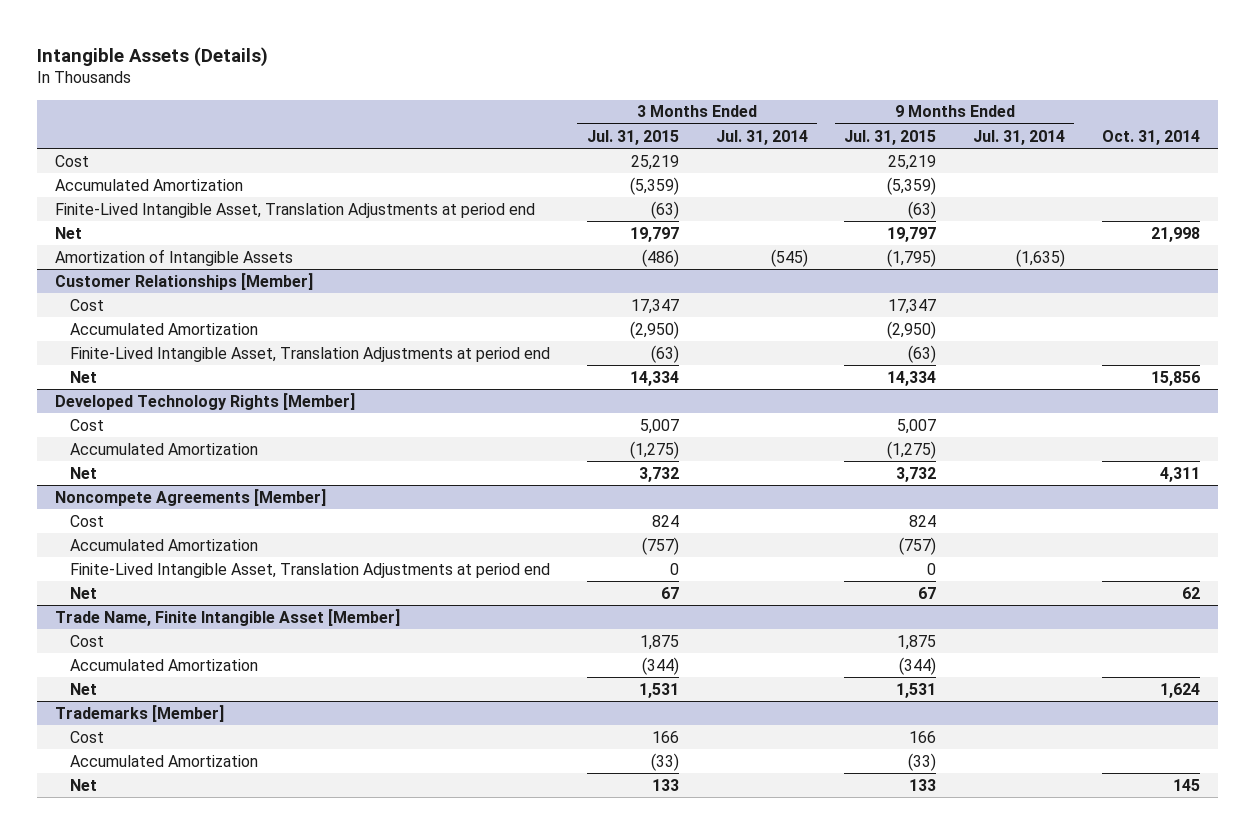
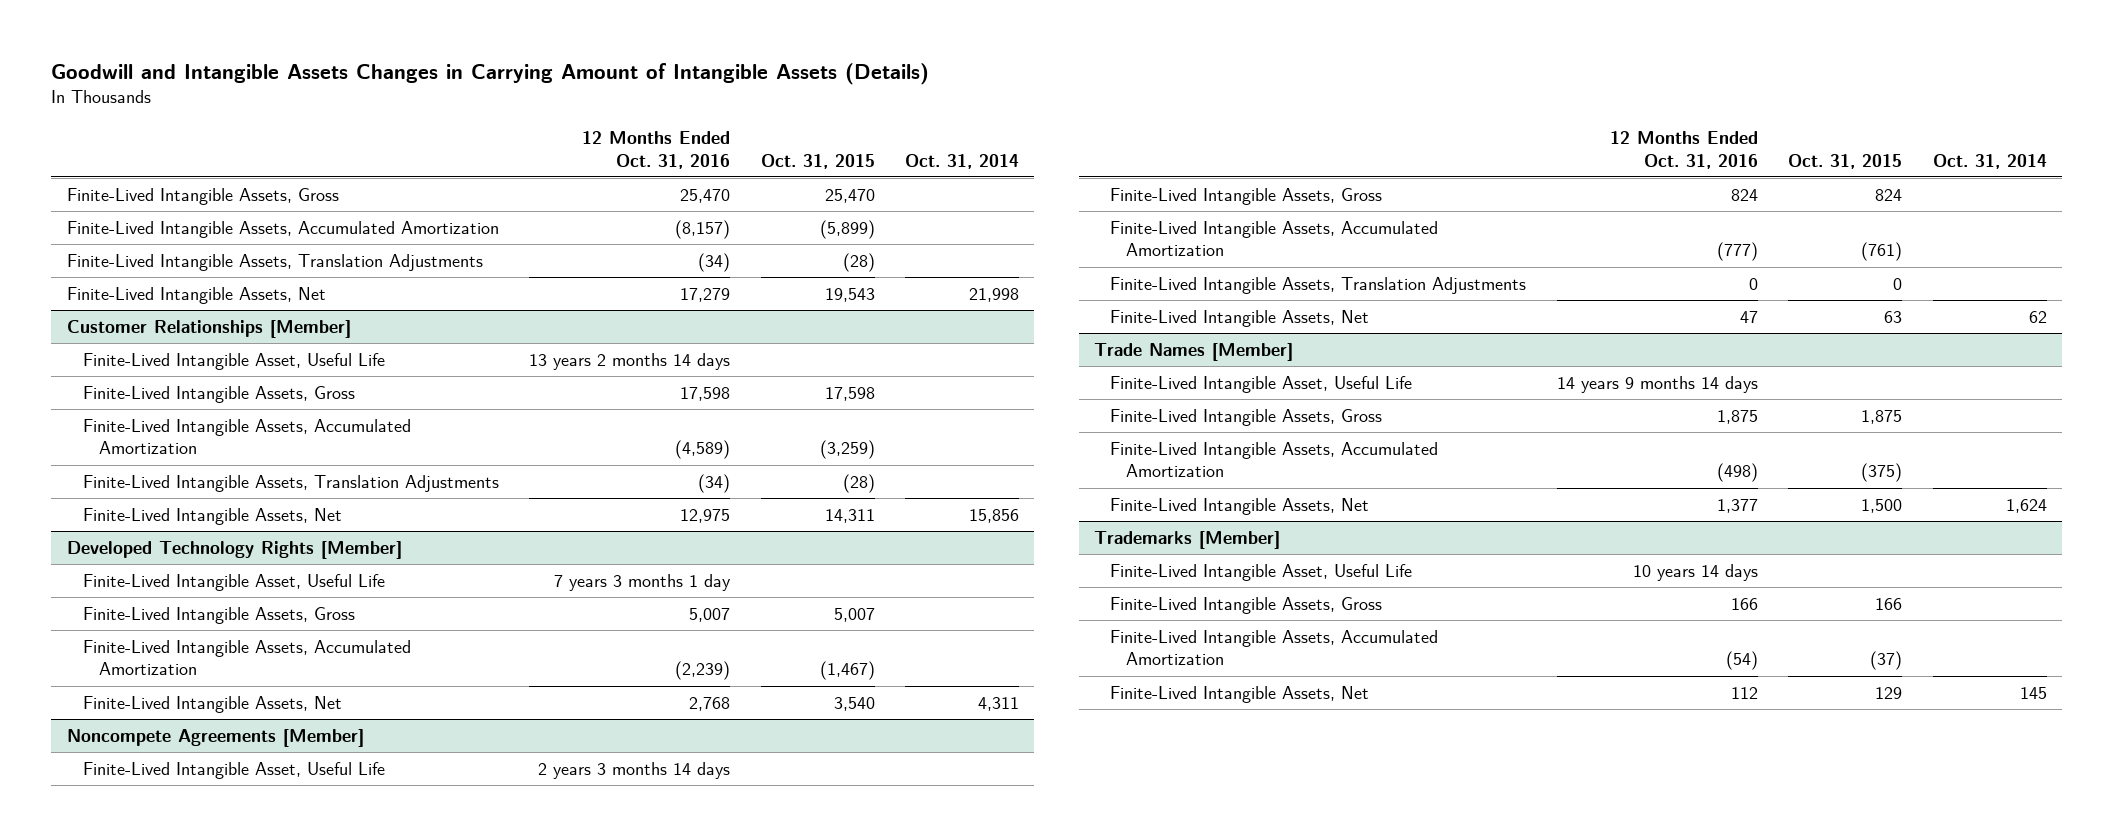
- Intangible Assets (Details)
+ Goodwill and Intangible Assets Changes in Carrying Amount of Intangible Assets (Details)
- | 3 Months Ended Jul. 31, 2015 | 3 Months Ended Jul. 31, 2014 | 9 Months Ended Jul. 31, 2015 | 9 Months Ended Jul. 31, 2014 | Oct. 31, 2014
+ | 12 Months Ended Oct. 31, 2016 | Oct. 31, 2015 | Oct. 31, 2014
- Cost | 25,219 | | 25,219 | |
- Accumulated Amortization | (5,359) | | (5,359) | |
- Finite-Lived Intangible Asset, Translation Adjustments at period end | (63) | | (63) | |
- Net | 19,797 | | 19,797 | | 21,998
- Amortization of Intangible Assets | (486) | (545) | (1,795) | (1,635) |
+ Finite-Lived Intangible Assets, Gross | 25,470 | 25,470 |
+ Finite-Lived Intangible Assets, Accumulated Amortization | (8,157) | (5,899) |
+ Finite-Lived Intangible Assets, Translation Adjustments | (34) | (28) |
+ Finite-Lived Intangible Assets, Net | 17,279 | 19,543 | 21,998
@ Customer Relationships [Member]
- Cost | 17,347 | | 17,347 | |
- Accumulated Amortization | (2,950) | | (2,950) | |
- Finite-Lived Intangible Asset, Translation Adjustments at period end | (63) | | (63) | |
- Net | 14,334 | | 14,334 | | 15,856
+ Finite-Lived Intangible Asset, Useful Life | 13 years 2 months 14 days | |
+ Finite-Lived Intangible Assets, Gross | 17,598 | 17,598 |
+ Finite-Lived Intangible Assets, Accumulated Amortization | (4,589) | (3,259) |
+ Finite-Lived Intangible Assets, Translation Adjustments | (34) | (28) |
+ Finite-Lived Intangible Assets, Net | 12,975 | 14,311 | 15,856
@ Developed Technology Rights [Member]
- Cost | 5,007 | | 5,007 | |
- Accumulated Amortization | (1,275) | | (1,275) | |
- Net | 3,732 | | 3,732 | | 4,311
+ Finite-Lived Intangible Asset, Useful Life | 7 years 3 months 1 day | |
+ Finite-Lived Intangible Assets, Gross | 5,007 | 5,007 |
+ Finite-Lived Intangible Assets, Accumulated Amortization | (2,239) | (1,467) |
+ Finite-Lived Intangible Assets, Net | 2,768 | 3,540 | 4,311
@ Noncompete Agreements [Member]
- Cost | 824 | | 824 | |
- Accumulated Amortization | (757) | | (757) | |
- Finite-Lived Intangible Asset, Translation Adjustments at period end | 0 | | 0 | |
- Net | 67 | | 67 | | 62
- Trade Name, Finite Intangible Asset [Member]
- Cost | 1,875 | | 1,875 | |
- Accumulated Amortization | (344) | | (344) | |
- Net | 1,531 | | 1,531 | | 1,624
@ Noncompete Agreements [Member]
+ Finite-Lived Intangible Asset, Useful Life | 2 years 3 months 14 days | |
+ Finite-Lived Intangible Assets, Gross | 824 | 824 |
+ Finite-Lived Intangible Assets, Accumulated Amortization | (777) | (761) |
+ Finite-Lived Intangible Assets, Translation Adjustments | 0 | 0 |
+ Finite-Lived Intangible Assets, Net | 47 | 63 | 62
+ Trade Names [Member]
+ Finite-Lived Intangible Asset, Useful Life | 14 years 9 months 14 days | |
+ Finite-Lived Intangible Assets, Gross | 1,875 | 1,875 |
+ Finite-Lived Intangible Assets, Accumulated Amortization | (498) | (375) |
+ Finite-Lived Intangible Assets, Net | 1,377 | 1,500 | 1,624
@ Trademarks [Member]
- Cost | 166 | | 166 | |
- Accumulated Amortization | (33) | | (33) | |
- Net | 133 | | 133 | | 145
+ Finite-Lived Intangible Asset, Useful Life | 10 years 14 days | |
+ Finite-Lived Intangible Assets, Gross | 166 | 166 |
+ Finite-Lived Intangible Assets, Accumulated Amortization | (54) | (37) |
+ Finite-Lived Intangible Assets, Net | 112 | 129 | 145

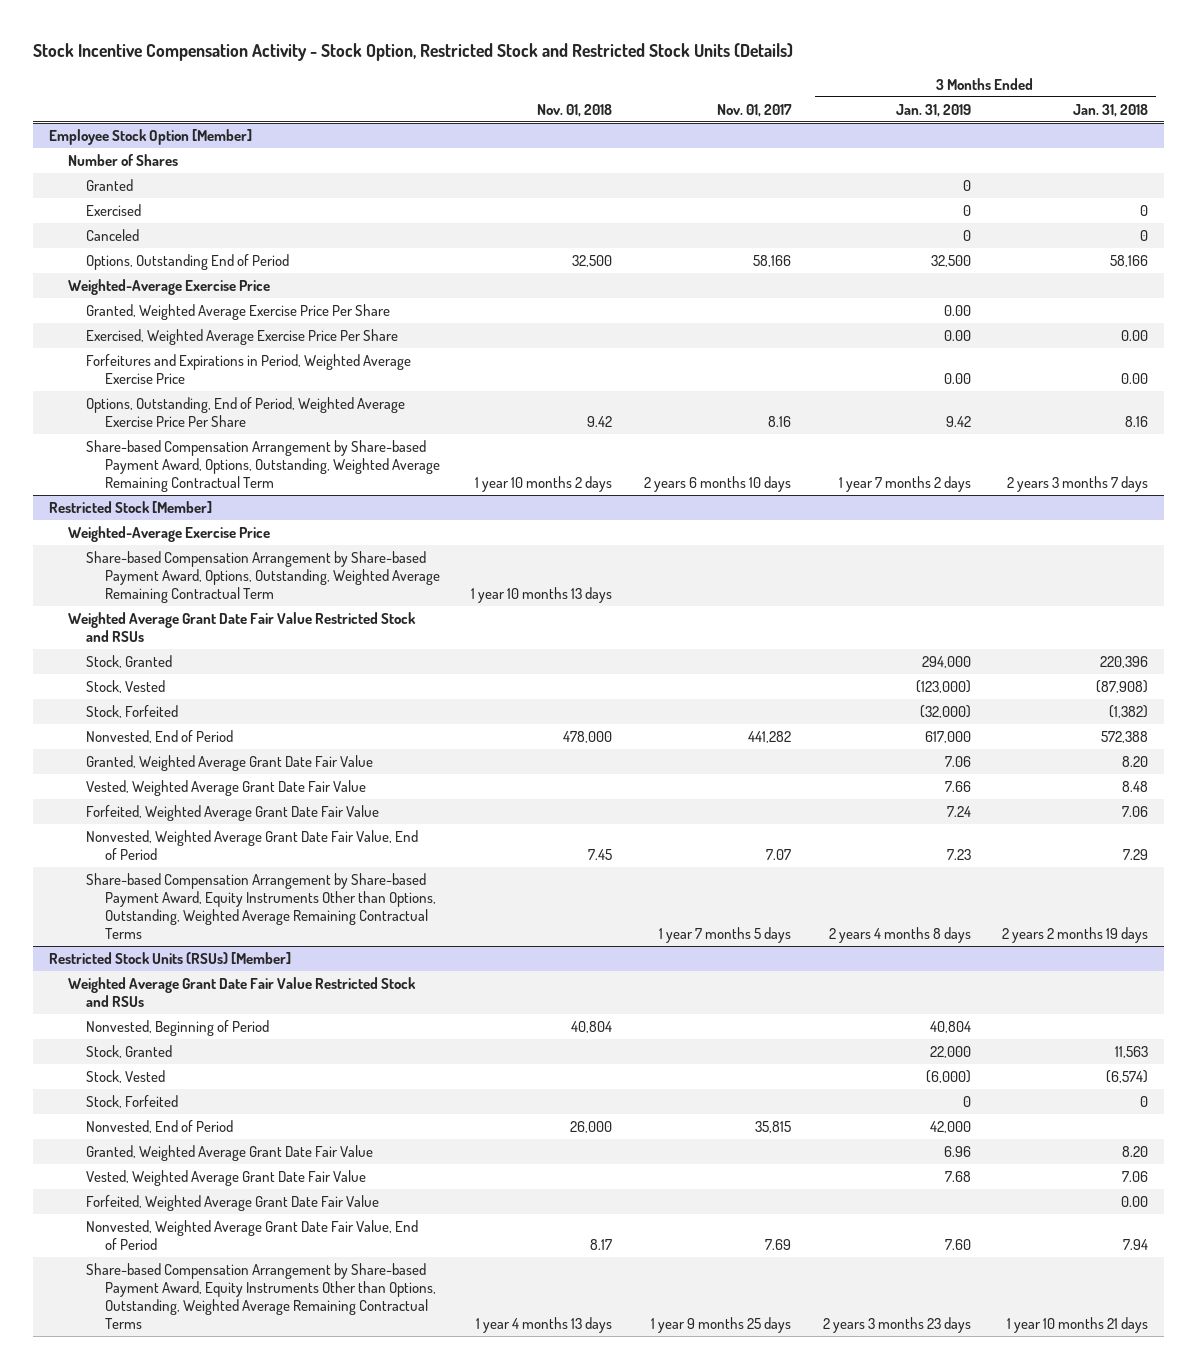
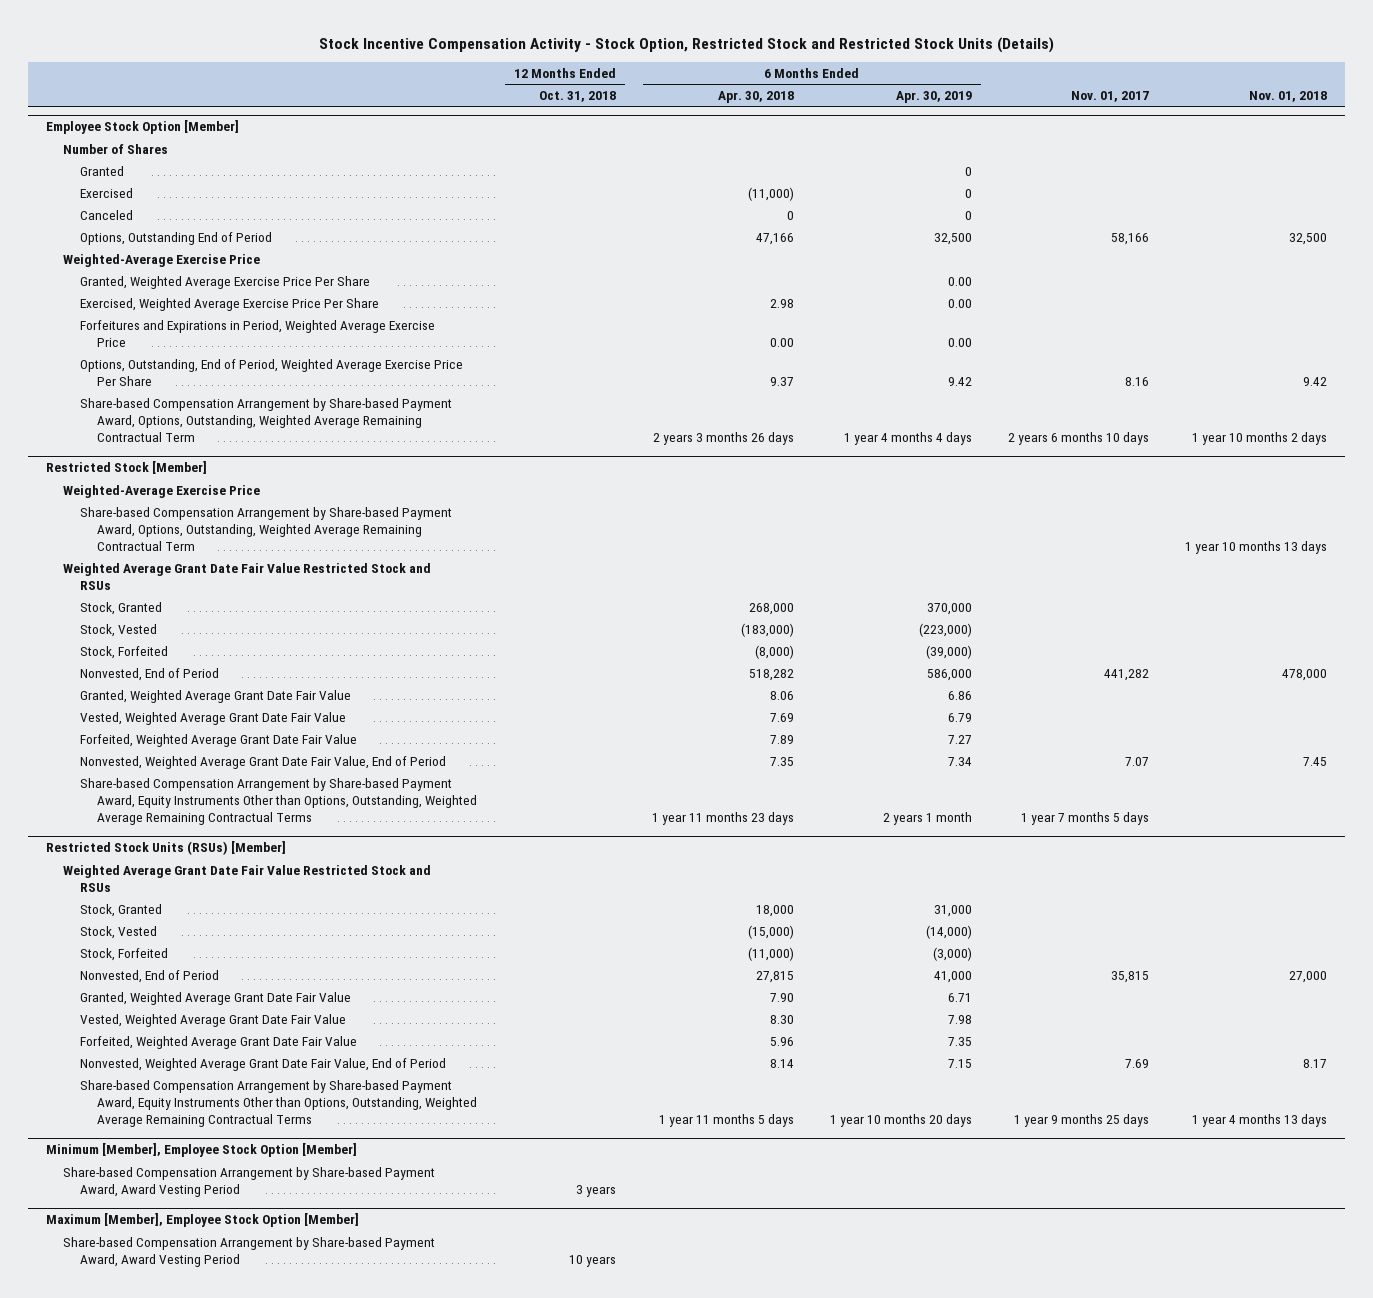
- | Nov. 01, 2018 | Nov. 01, 2017 | 3 Months Ended Jan. 31, 2019 | 3 Months Ended Jan. 31, 2018
+ | 12 Months Ended Oct. 31, 2018 | 6 Months Ended Apr. 30, 2018 | 6 Months Ended Apr. 30, 2019 | Nov. 01, 2017 | Nov. 01, 2018
@ Restricted Stock Units (RSUs) [Member]
- Nonvested, Beginning of Period | 40,804 | | 40,804 |
- Nonvested, End of Period | 26,000 | 35,815 | 42,000 |
+ Nonvested, End of Period | | 27,815 | 41,000 | 35,815 | 27,000
+ Minimum [Member], Employee Stock Option [Member]
+ Share-based Compensation Arrangement by Share-based Payment Award, Award Vesting Period | 3 years | | | |
+ Maximum [Member], Employee Stock Option [Member]
+ Share-based Compensation Arrangement by Share-based Payment Award, Award Vesting Period | 10 years | | | |

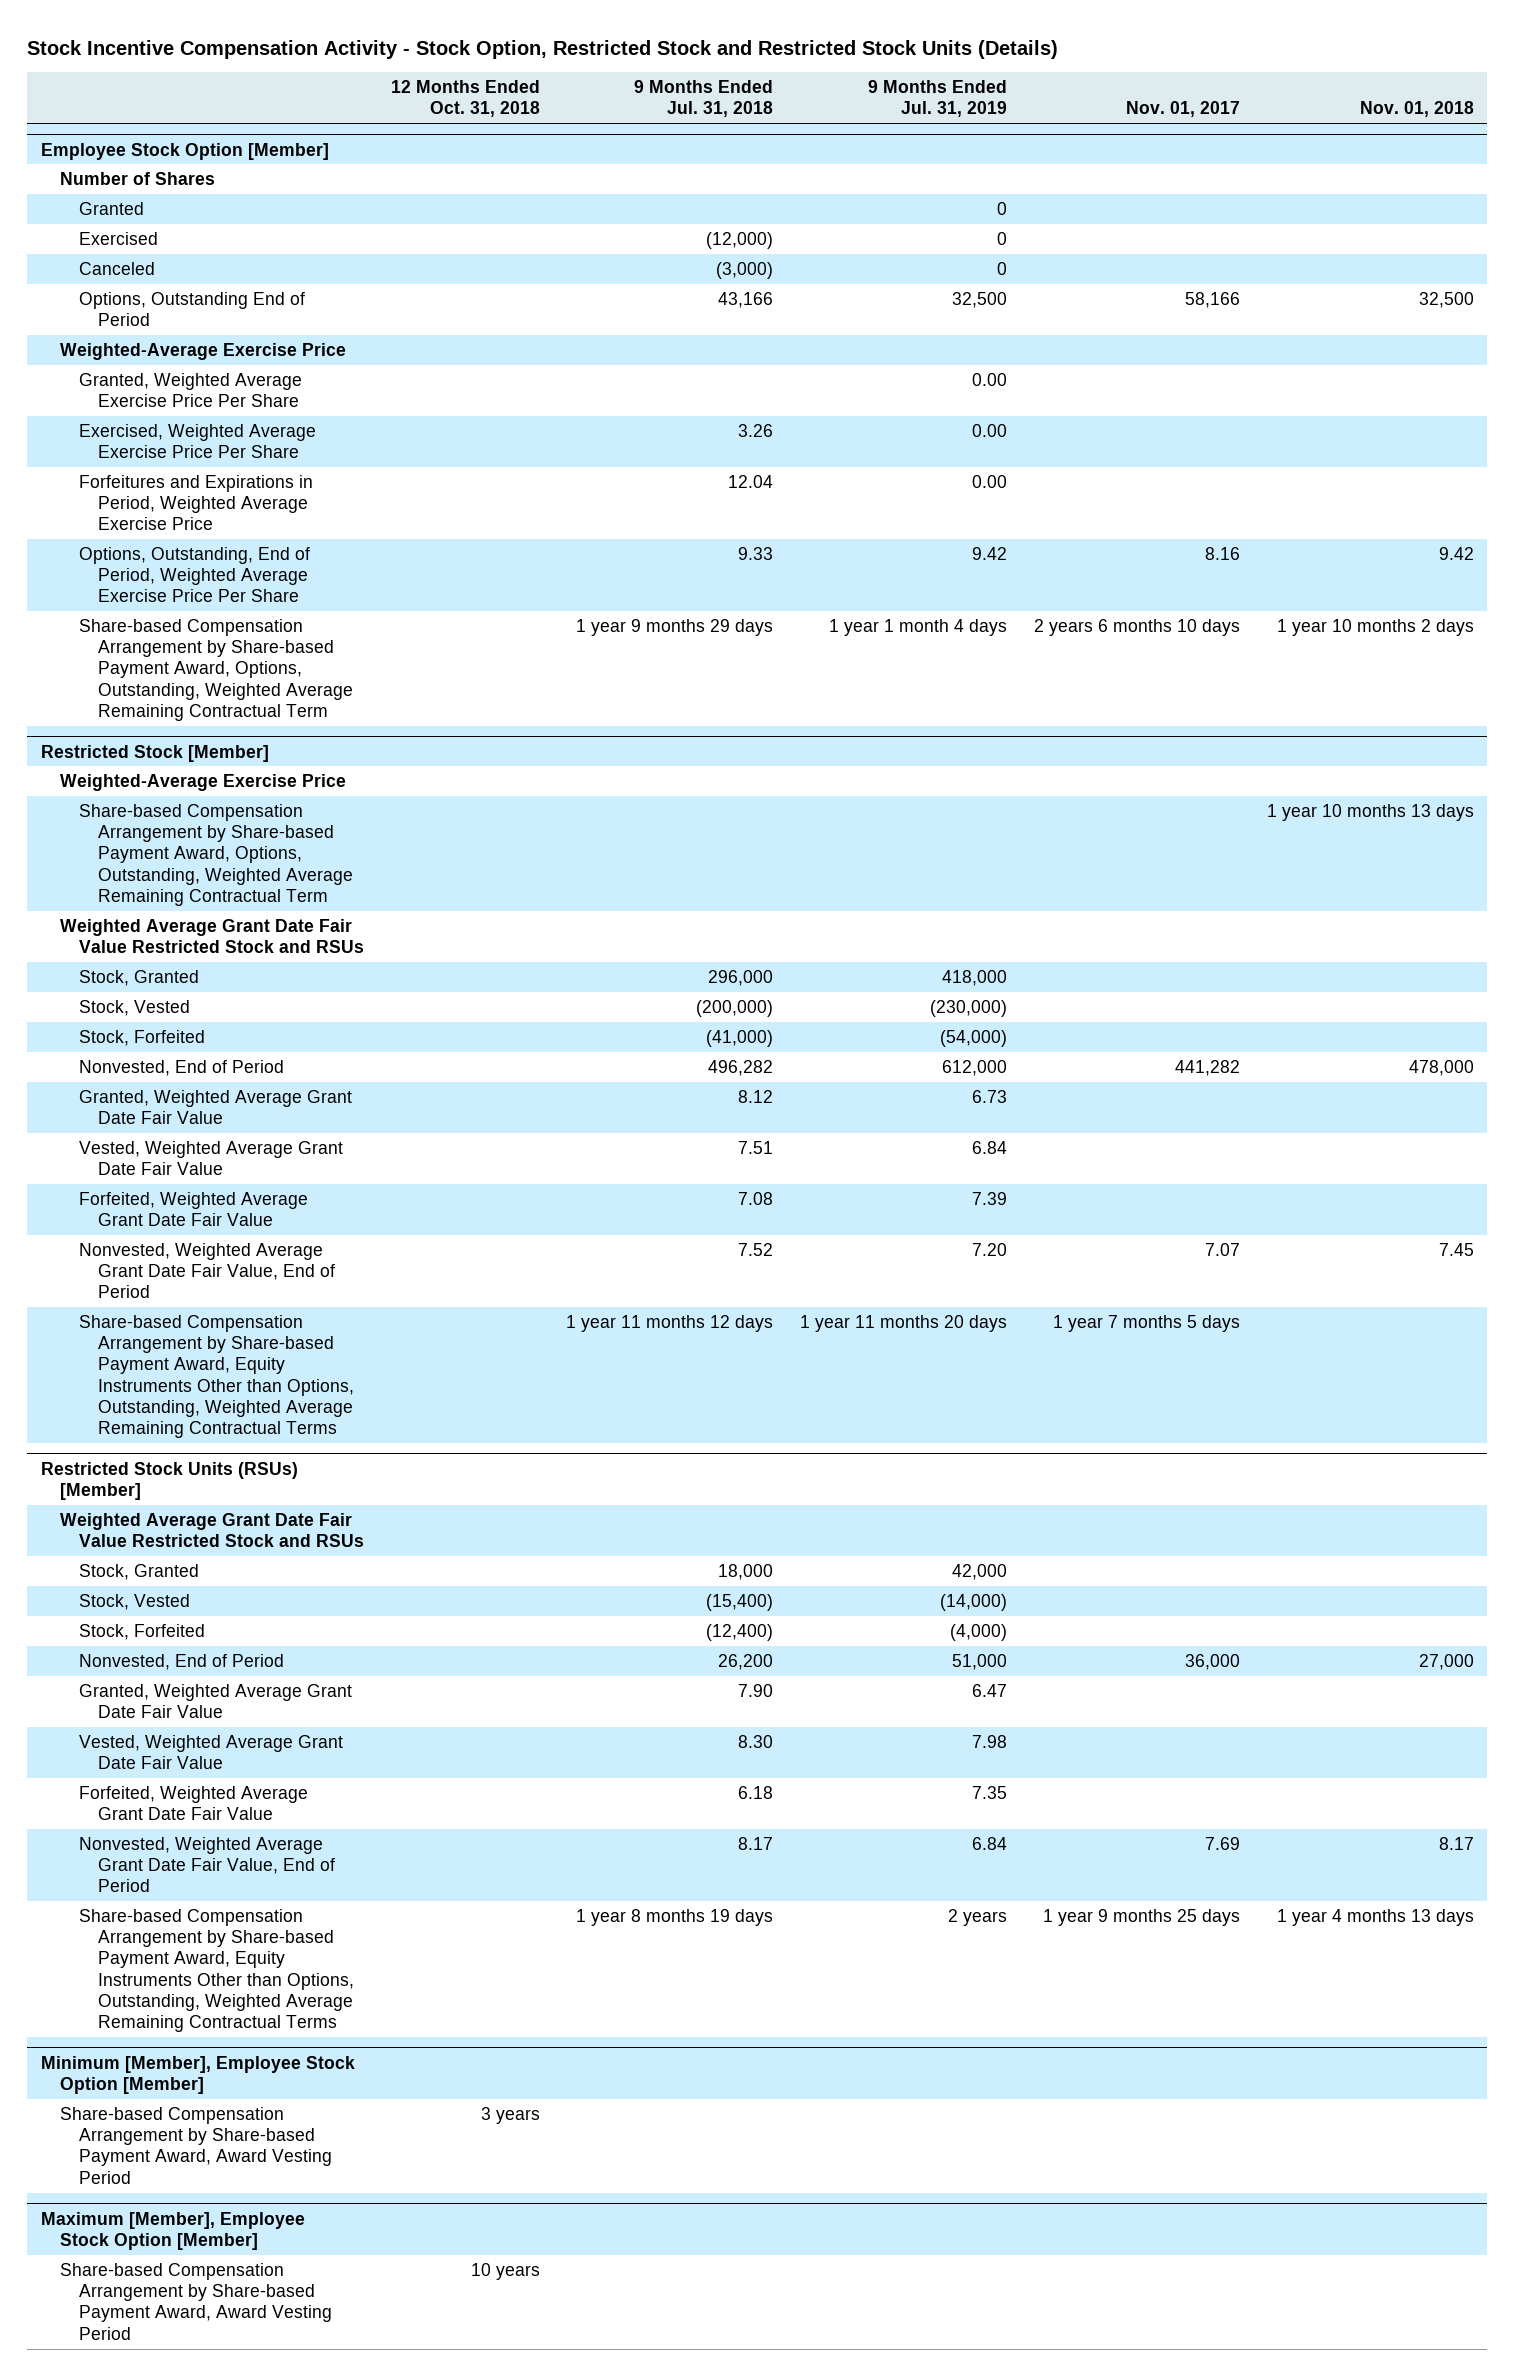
- | 12 Months Ended Oct. 31, 2018 | 6 Months Ended Apr. 30, 2018 | 6 Months Ended Apr. 30, 2019 | Nov. 01, 2017 | Nov. 01, 2018
+ | 12 Months Ended Oct. 31, 2018 | 9 Months Ended Jul. 31, 2018 | 9 Months Ended Jul. 31, 2019 | Nov. 01, 2017 | Nov. 01, 2018
@ Restricted Stock Units (RSUs) [Member]
- Nonvested, End of Period | | 27,815 | 41,000 | 35,815 | 27,000
+ Nonvested, End of Period | | 26,200 | 51,000 | 36,000 | 27,000

